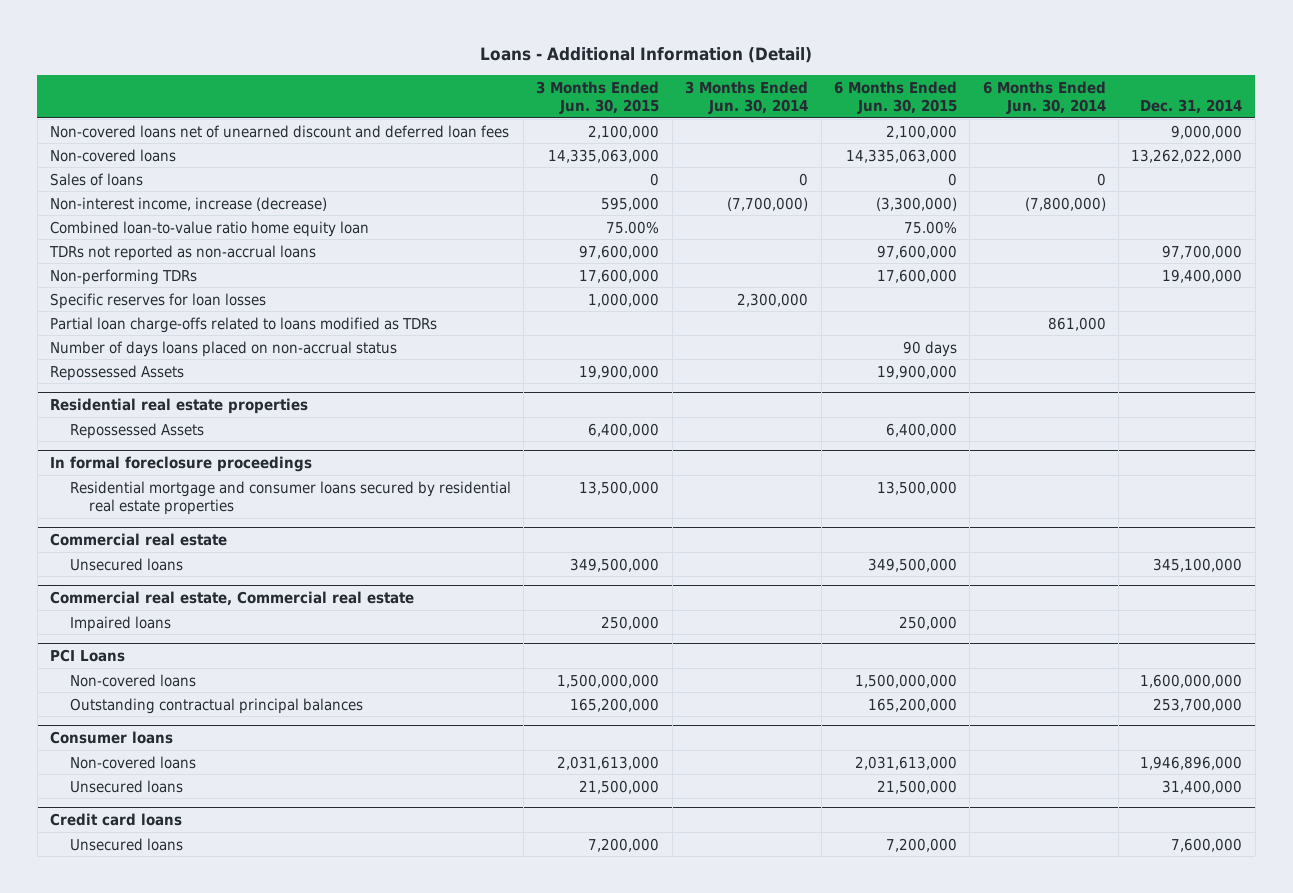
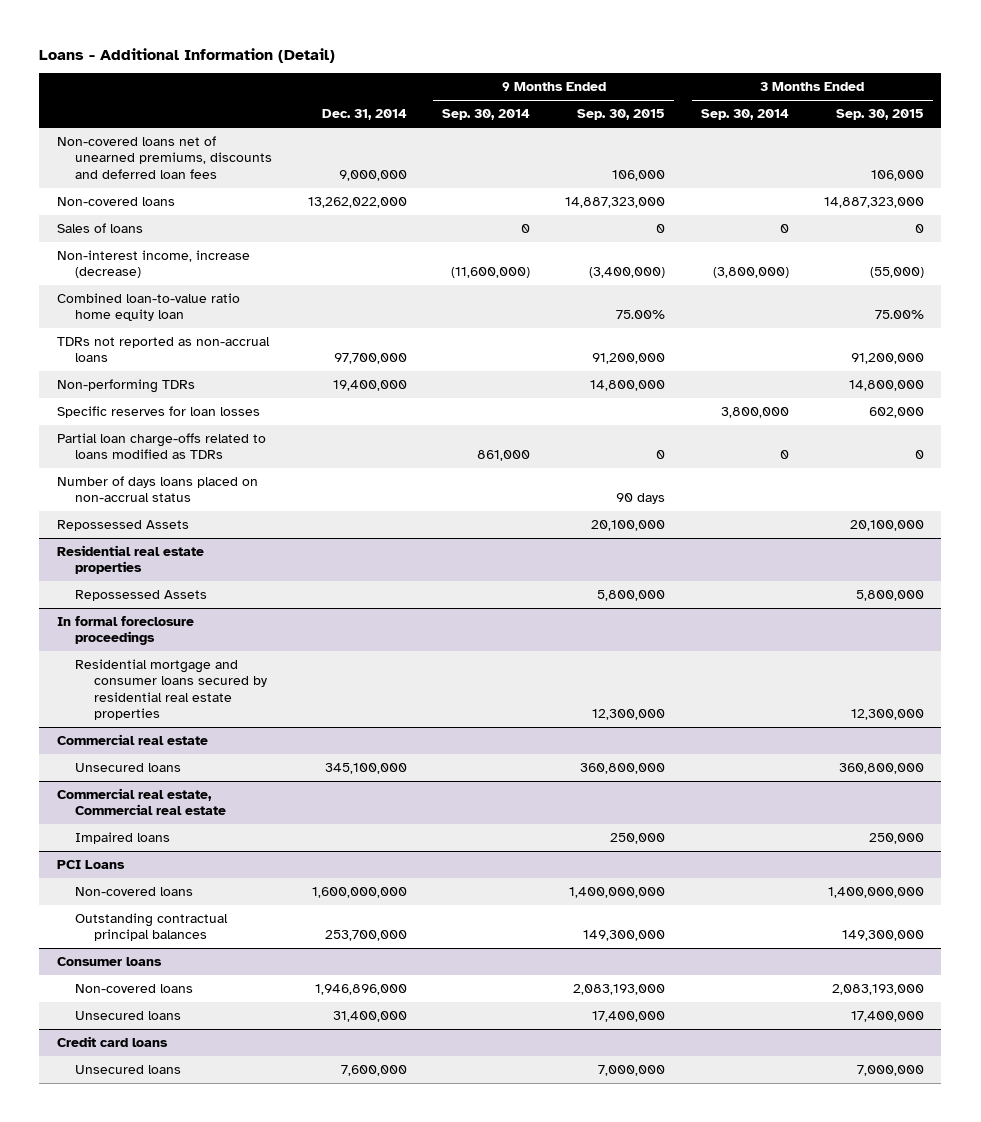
- | 3 Months Ended Jun. 30, 2015 | 3 Months Ended Jun. 30, 2014 | 6 Months Ended Jun. 30, 2015 | 6 Months Ended Jun. 30, 2014 | Dec. 31, 2014
+ | Dec. 31, 2014 | 9 Months Ended Sep. 30, 2014 | 9 Months Ended Sep. 30, 2015 | 3 Months Ended Sep. 30, 2014 | 3 Months Ended Sep. 30, 2015
- Non-covered loans net of unearned discount and deferred loan fees | 2,100,000 | | 2,100,000 | | 9,000,000
+ Non-covered loans net of unearned premiums, discounts and deferred loan fees | 9,000,000 | | 106,000 | | 106,000

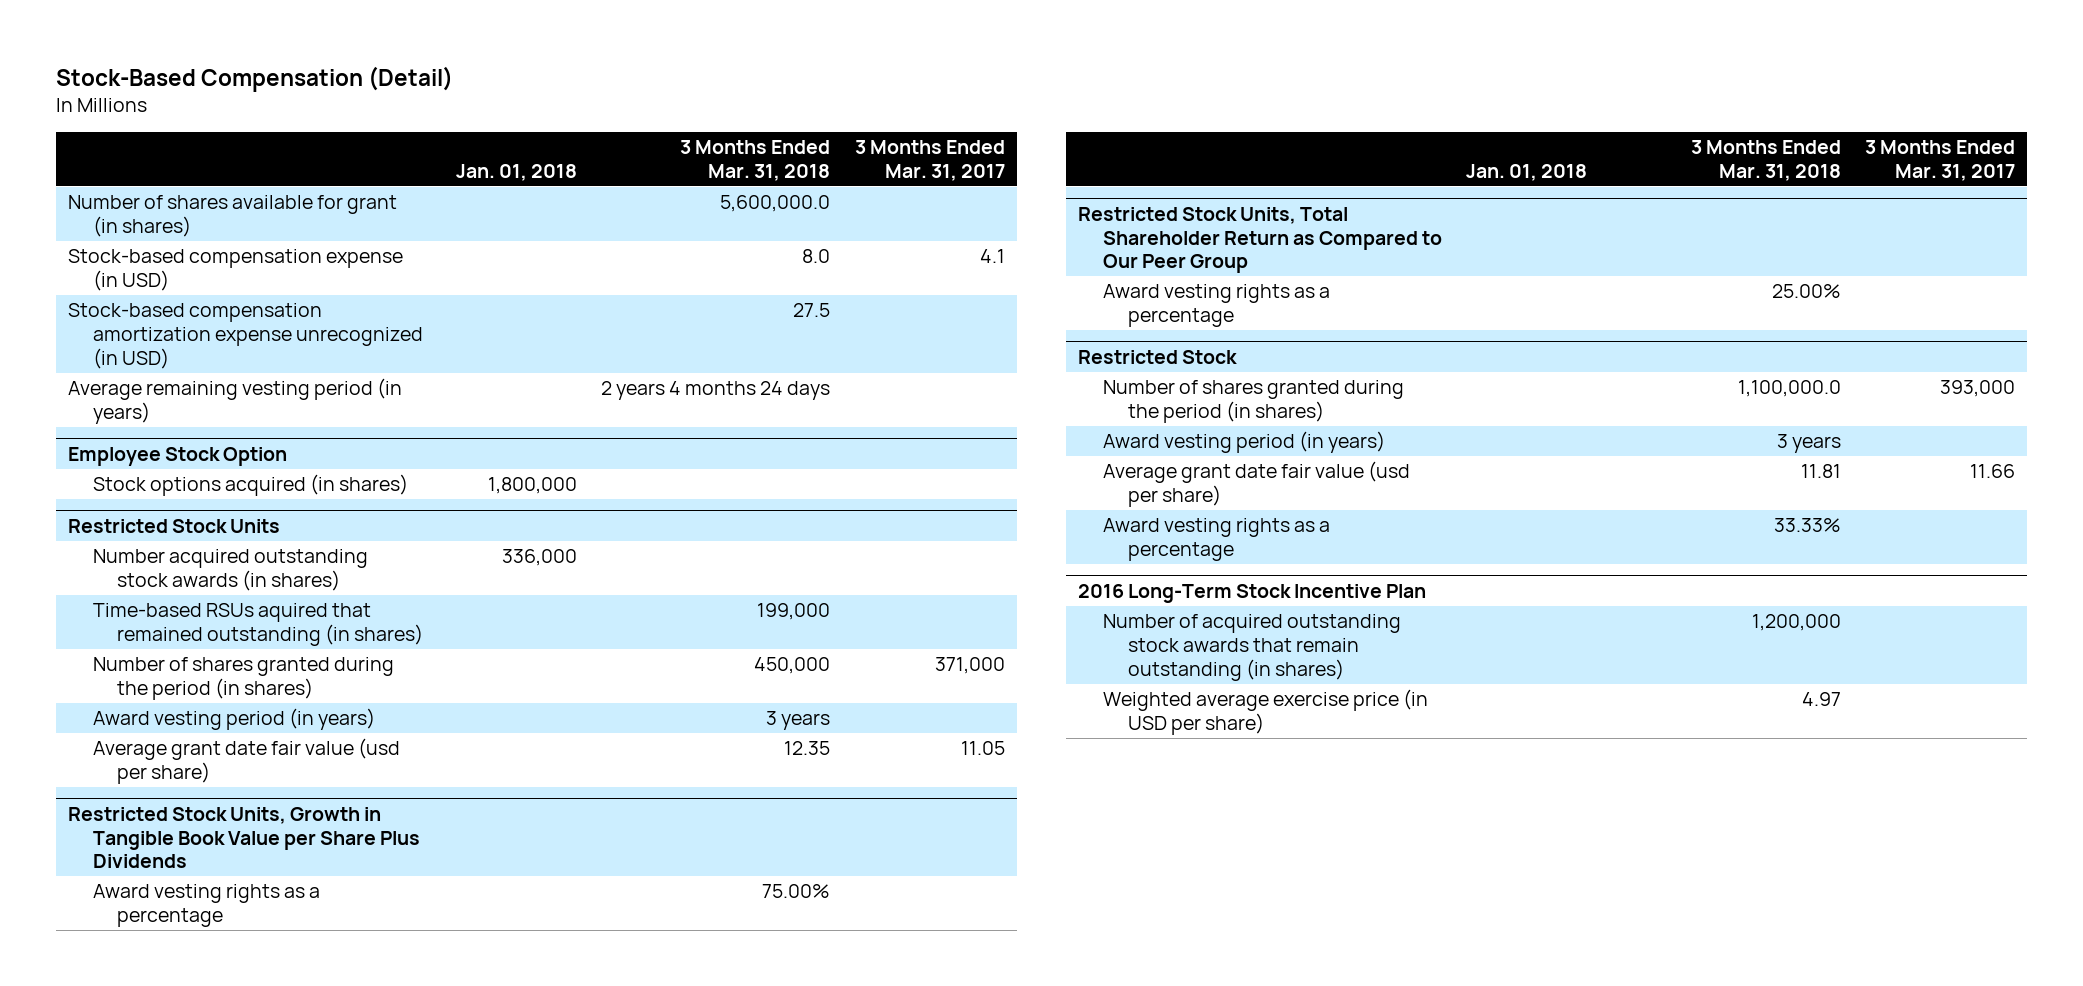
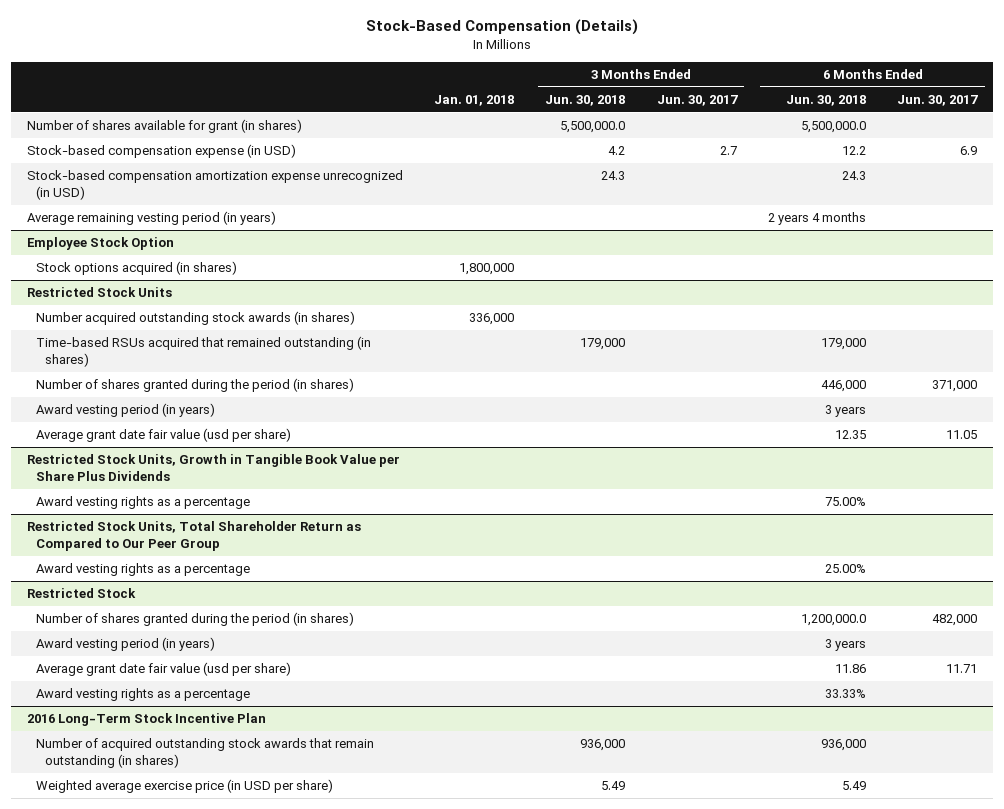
- Stock-Based Compensation (Detail)
+ Stock-Based Compensation (Details)
- | Jan. 01, 2018 | 3 Months Ended Mar. 31, 2018 | 3 Months Ended Mar. 31, 2017
+ | Jan. 01, 2018 | 3 Months Ended Jun. 30, 2018 | 3 Months Ended Jun. 30, 2017 | 6 Months Ended Jun. 30, 2018 | 6 Months Ended Jun. 30, 2017
@ Restricted Stock Units
- Time-based RSUs aquired that remained outstanding (in shares) | | 199,000 |
+ Time-based RSUs acquired that remained outstanding (in shares) | | 179,000 | | 179,000 |

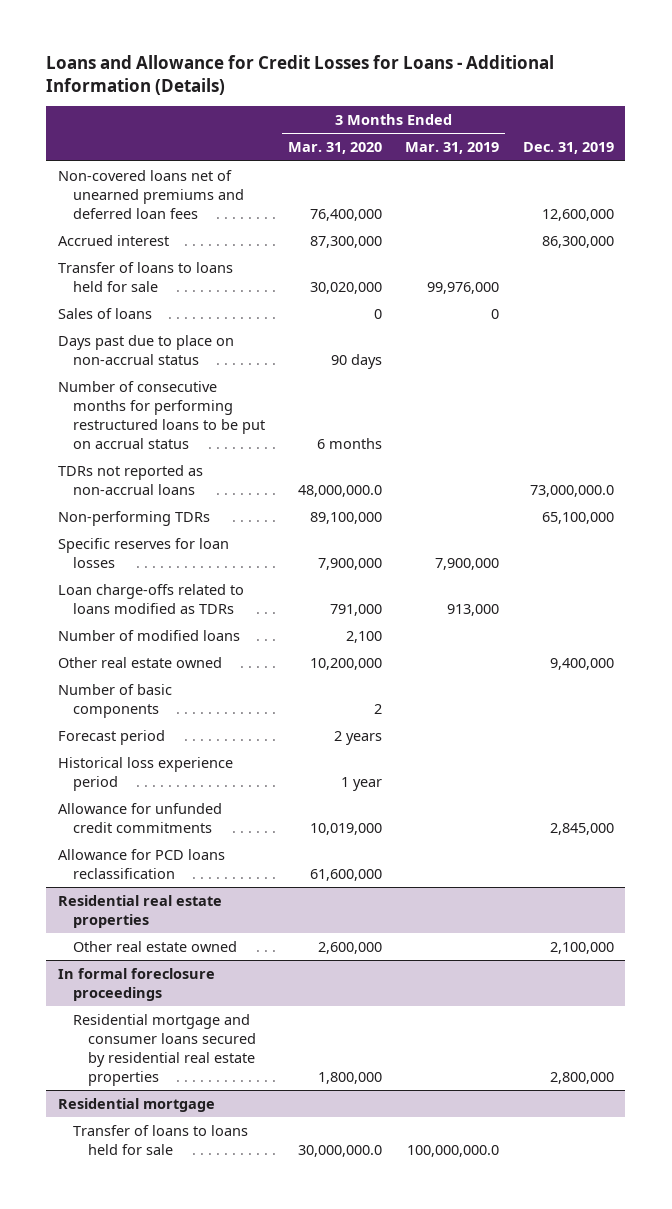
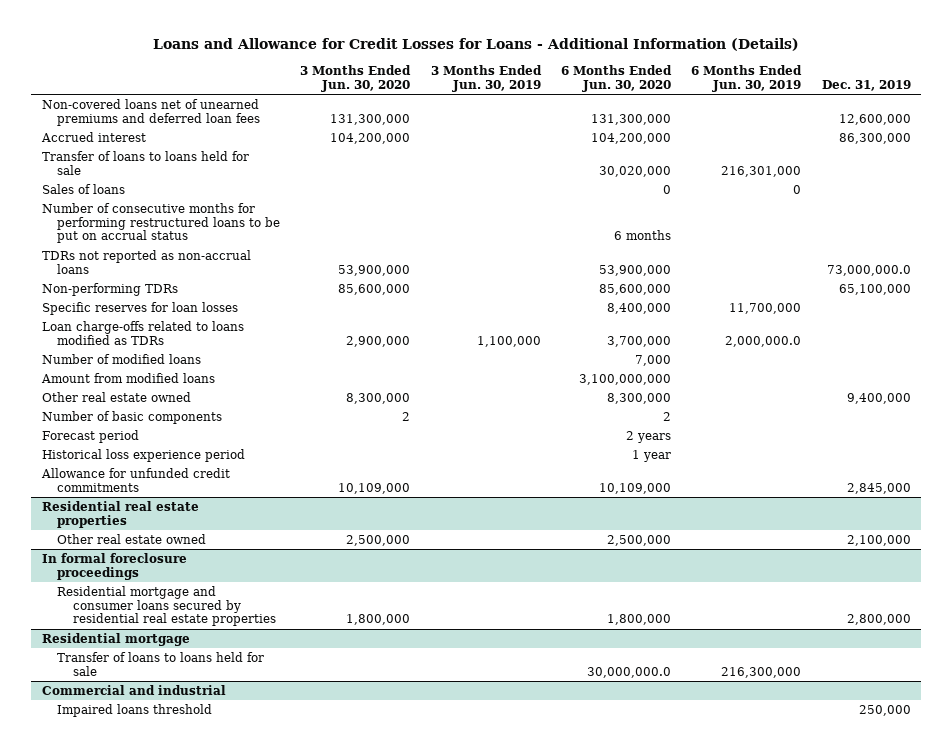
- | 3 Months Ended Mar. 31, 2020 | 3 Months Ended Mar. 31, 2019 | Dec. 31, 2019
+ | 3 Months Ended Jun. 30, 2020 | 3 Months Ended Jun. 30, 2019 | 6 Months Ended Jun. 30, 2020 | 6 Months Ended Jun. 30, 2019 | Dec. 31, 2019
- Days past due to place on non-accrual status | 90 days | |
+ Amount from modified loans | | | 3,100,000,000 | |
- Allowance for PCD loans reclassification | 61,600,000 | |
+ Commercial and industrial
+ Impaired loans threshold | | | | | 250,000

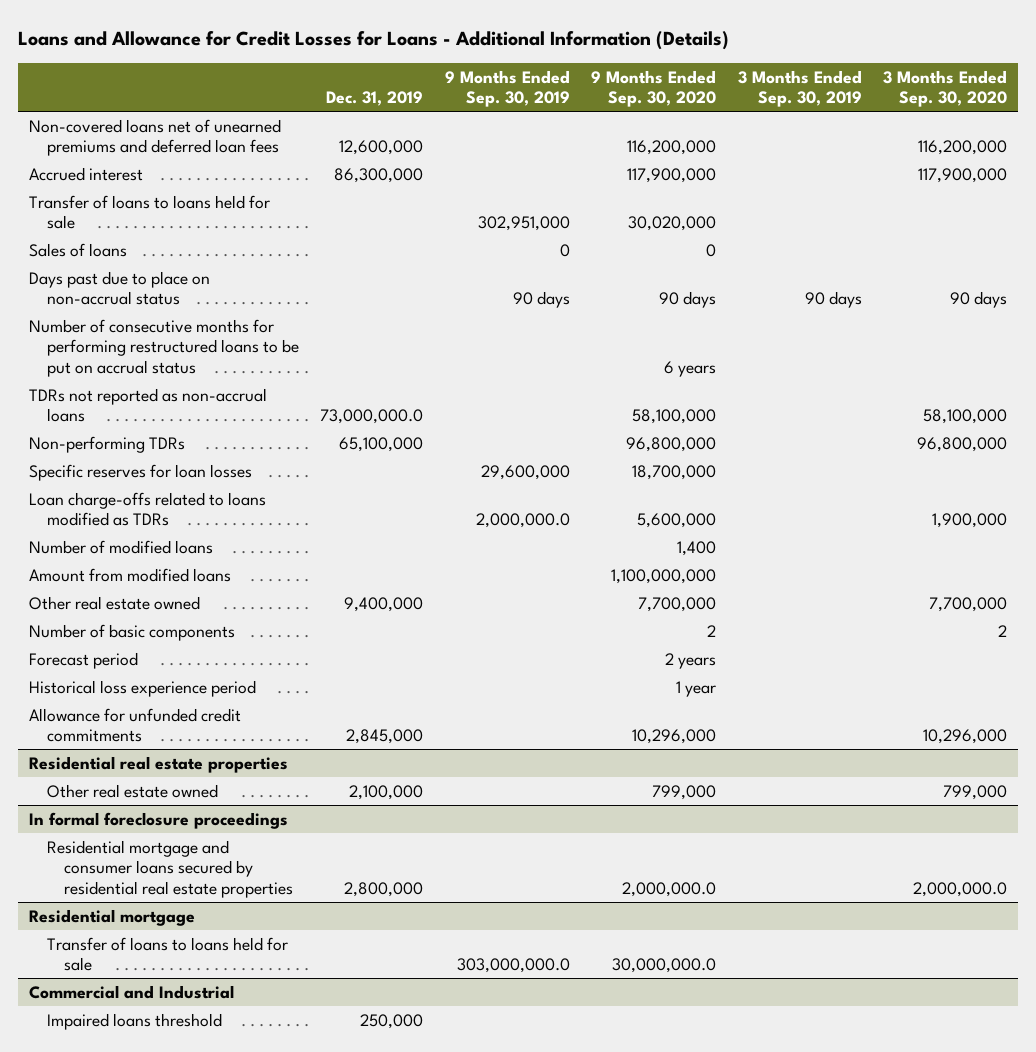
- | 3 Months Ended Jun. 30, 2020 | 3 Months Ended Jun. 30, 2019 | 6 Months Ended Jun. 30, 2020 | 6 Months Ended Jun. 30, 2019 | Dec. 31, 2019
+ | Dec. 31, 2019 | 9 Months Ended Sep. 30, 2019 | 9 Months Ended Sep. 30, 2020 | 3 Months Ended Sep. 30, 2019 | 3 Months Ended Sep. 30, 2020
+ Days past due to place on non-accrual status | | 90 days | 90 days | 90 days | 90 days
- Commercial and industrial
+ Commercial and Industrial

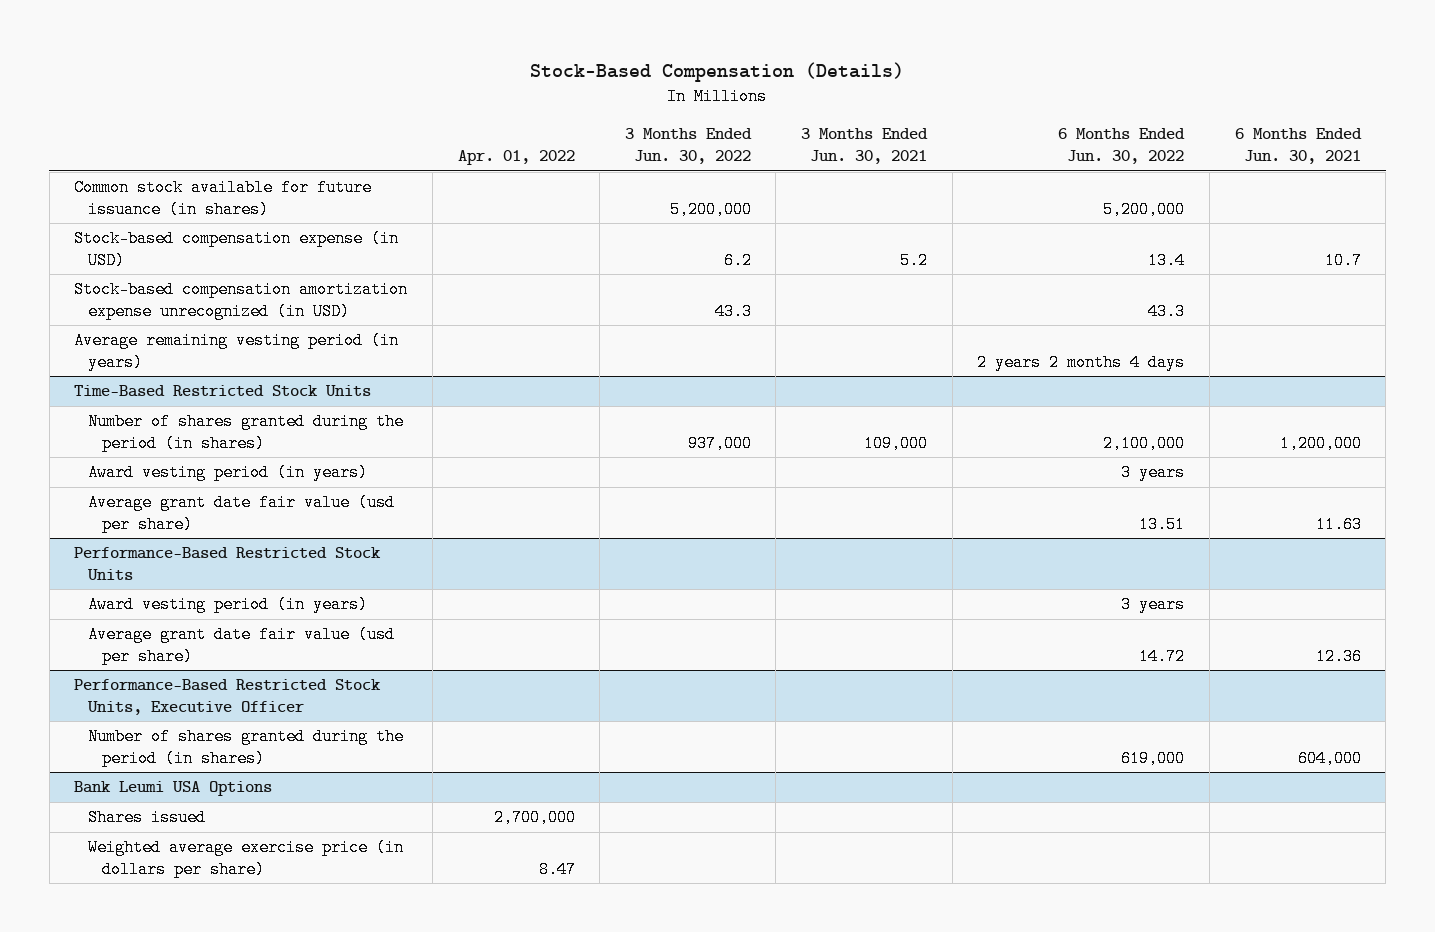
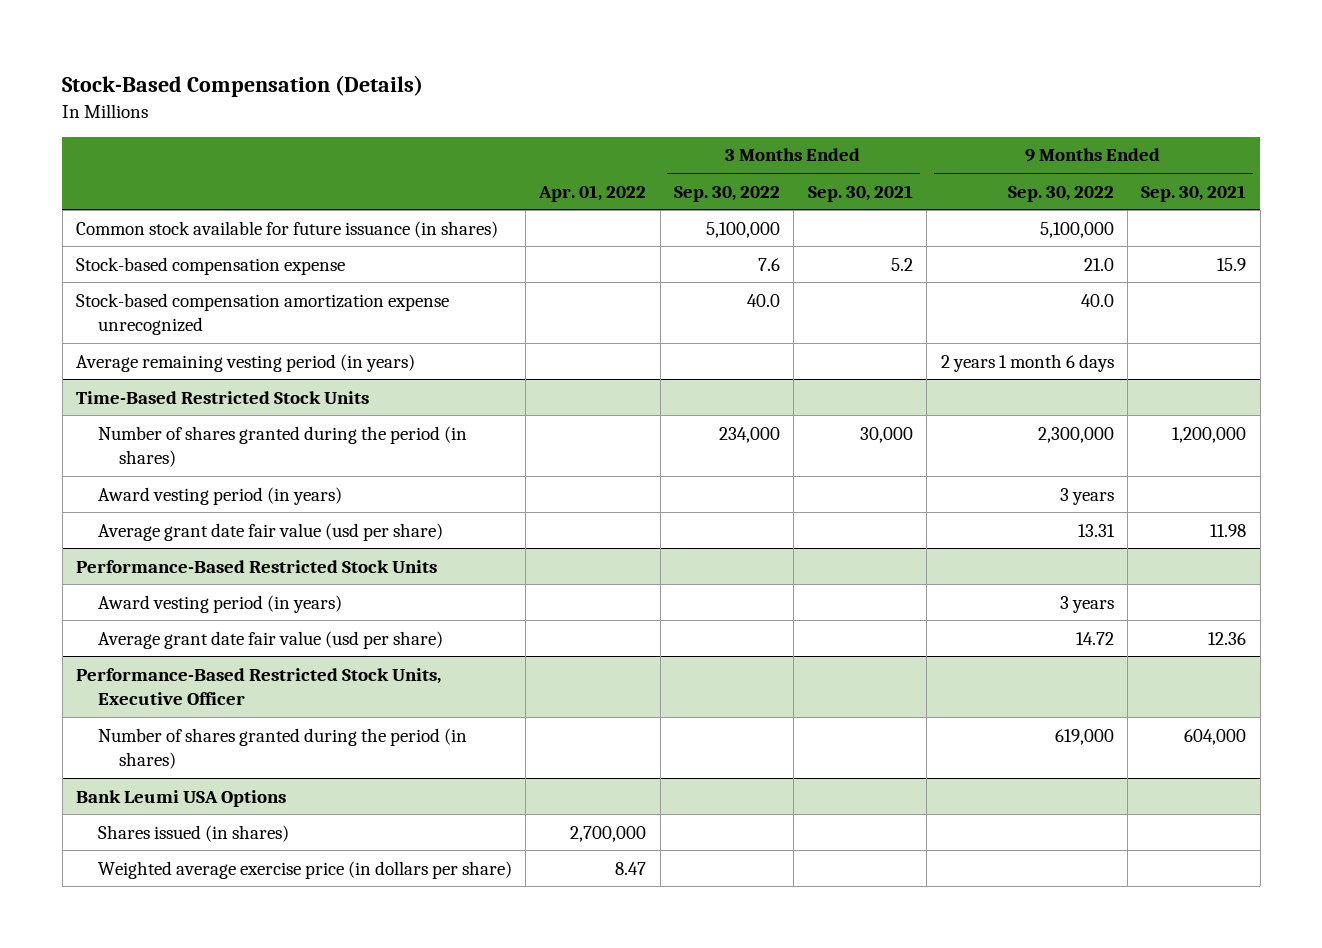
- | Apr. 01, 2022 | 3 Months Ended Jun. 30, 2022 | 3 Months Ended Jun. 30, 2021 | 6 Months Ended Jun. 30, 2022 | 6 Months Ended Jun. 30, 2021
+ | Apr. 01, 2022 | 3 Months Ended Sep. 30, 2022 | 3 Months Ended Sep. 30, 2021 | 9 Months Ended Sep. 30, 2022 | 9 Months Ended Sep. 30, 2021
- Stock-based compensation expense (in USD) | | 6.2 | 5.2 | 13.4 | 10.7
- Stock-based compensation amortization expense unrecognized (in USD) | | 43.3 | | 43.3 |
+ Stock-based compensation expense | | 7.6 | 5.2 | 21.0 | 15.9
+ Stock-based compensation amortization expense unrecognized | | 40.0 | | 40.0 |
@ Bank Leumi USA Options
- Shares issued | 2,700,000 | | | |
+ Shares issued (in shares) | 2,700,000 | | | |

